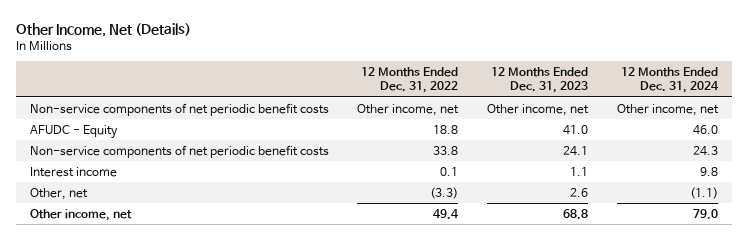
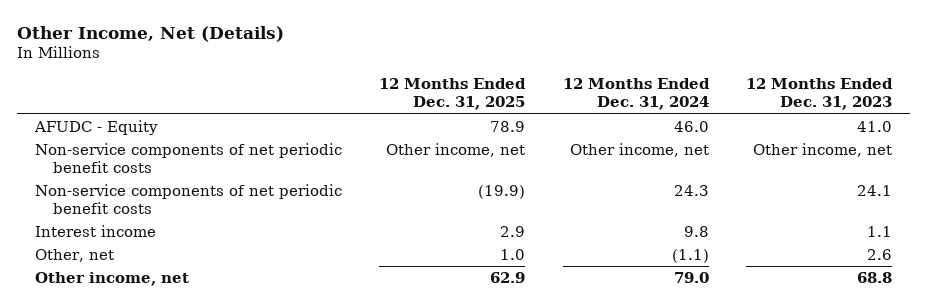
- | 12 Months Ended Dec. 31, 2022 | 12 Months Ended Dec. 31, 2023 | 12 Months Ended Dec. 31, 2024
+ | 12 Months Ended Dec. 31, 2025 | 12 Months Ended Dec. 31, 2024 | 12 Months Ended Dec. 31, 2023
moved down: Non-service components of net periodic benefit costs | Other income, net | Other income, net | Other income, net

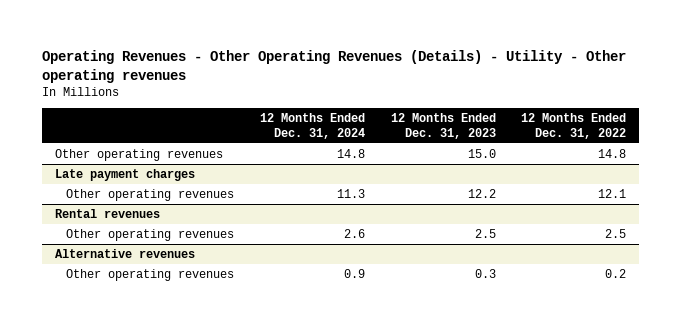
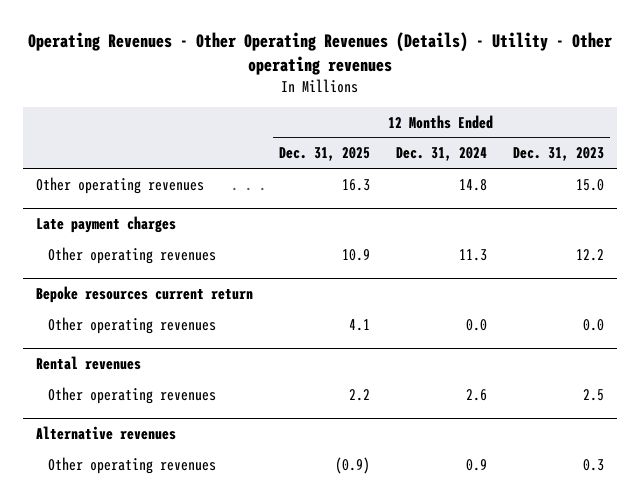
- | 12 Months Ended Dec. 31, 2024 | 12 Months Ended Dec. 31, 2023 | 12 Months Ended Dec. 31, 2022
+ | 12 Months Ended Dec. 31, 2025 | 12 Months Ended Dec. 31, 2024 | 12 Months Ended Dec. 31, 2023
+ Bepoke resources current return
+ Other operating revenues | 4.1 | 0.0 | 0.0

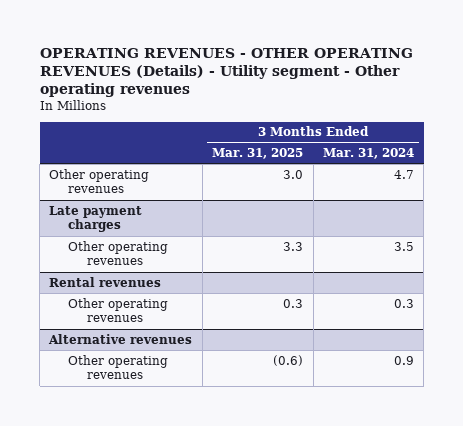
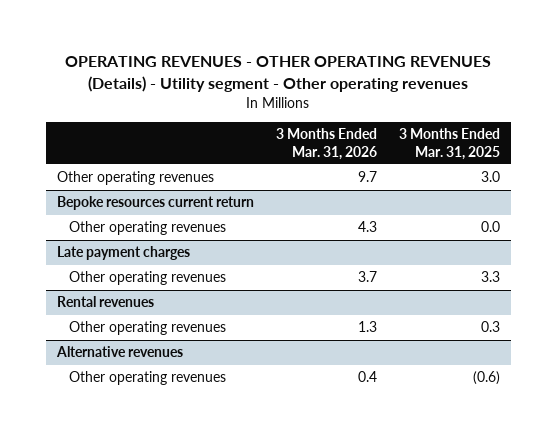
- | 3 Months Ended Mar. 31, 2025 | 3 Months Ended Mar. 31, 2024
+ | 3 Months Ended Mar. 31, 2026 | 3 Months Ended Mar. 31, 2025
+ Bepoke resources current return
+ Other operating revenues | 4.3 | 0.0

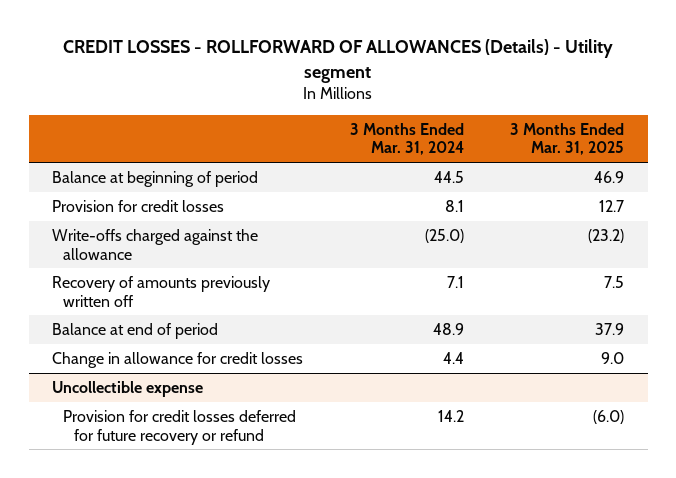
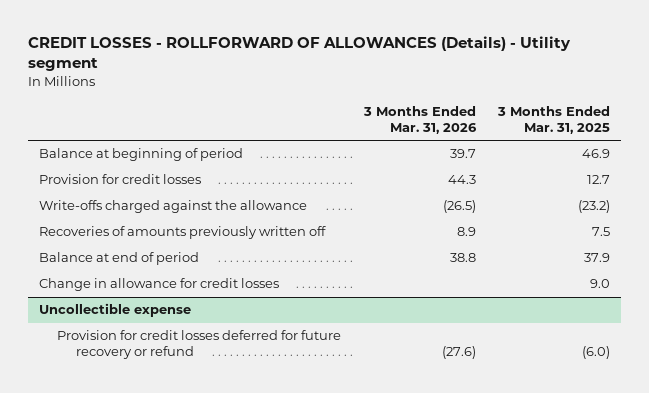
- | 3 Months Ended Mar. 31, 2024 | 3 Months Ended Mar. 31, 2025
+ | 3 Months Ended Mar. 31, 2026 | 3 Months Ended Mar. 31, 2025
- Recovery of amounts previously written off | 7.1 | 7.5
+ Recoveries of amounts previously written off | 8.9 | 7.5

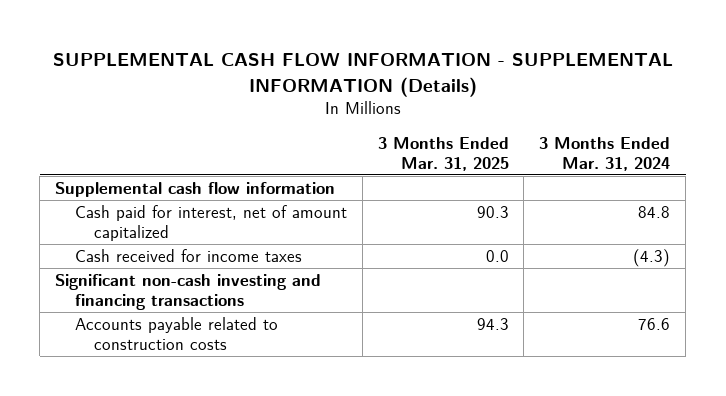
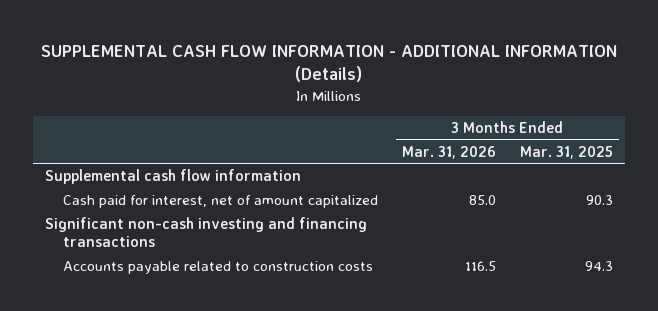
- SUPPLEMENTAL CASH FLOW INFORMATION - SUPPLEMENTAL INFORMATION (Details)
+ SUPPLEMENTAL CASH FLOW INFORMATION - ADDITIONAL INFORMATION (Details)
- | 3 Months Ended Mar. 31, 2025 | 3 Months Ended Mar. 31, 2024
+ | 3 Months Ended Mar. 31, 2026 | 3 Months Ended Mar. 31, 2025
- Cash received for income taxes | 0.0 | (4.3)

